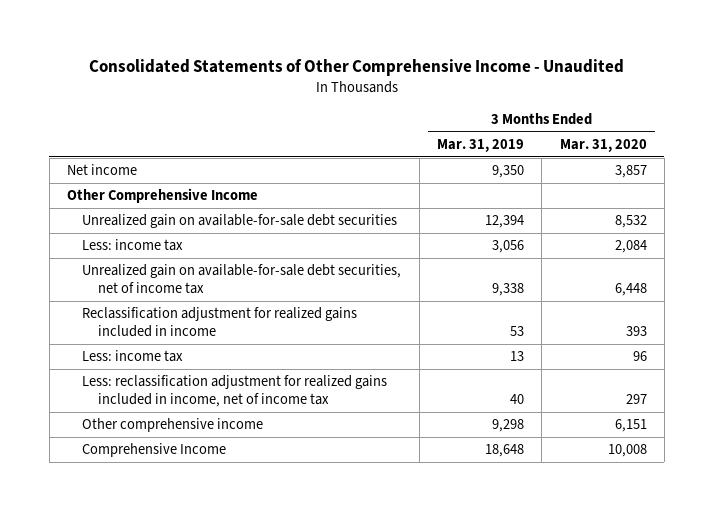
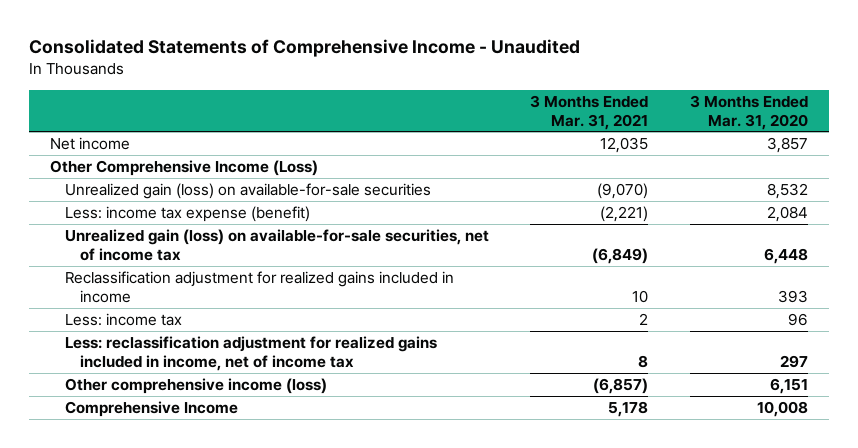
- Consolidated Statements of Other Comprehensive Income - Unaudited
+ Consolidated Statements of Comprehensive Income - Unaudited
- | 3 Months Ended Mar. 31, 2019 | 3 Months Ended Mar. 31, 2020
+ | 3 Months Ended Mar. 31, 2021 | 3 Months Ended Mar. 31, 2020
- Other Comprehensive Income
- Unrealized gain on available-for-sale debt securities | 12,394 | 8,532
- Less: income tax | 3,056 | 2,084
- Unrealized gain on available-for-sale debt securities, net of income tax | 9,338 | 6,448
+ Other Comprehensive Income (Loss)
+ Unrealized gain (loss) on available-for-sale securities | (9,070) | 8,532
+ Less: income tax expense (benefit) | (2,221) | 2,084
+ Unrealized gain (loss) on available-for-sale securities, net of income tax | (6,849) | 6,448
- Other comprehensive income | 9,298 | 6,151
+ Other comprehensive income (loss) | (6,857) | 6,151

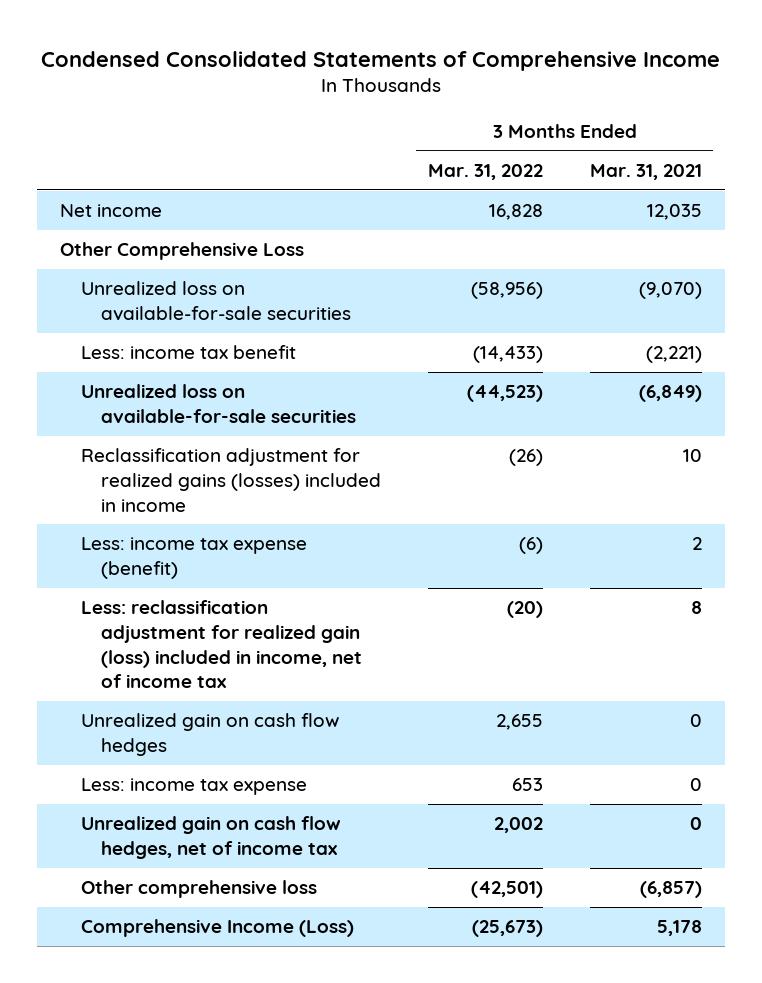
- Consolidated Statements of Comprehensive Income - Unaudited
+ Condensed Consolidated Statements of Comprehensive Income
- | 3 Months Ended Mar. 31, 2021 | 3 Months Ended Mar. 31, 2020
+ | 3 Months Ended Mar. 31, 2022 | 3 Months Ended Mar. 31, 2021
- Other Comprehensive Income (Loss)
- Unrealized gain (loss) on available-for-sale securities | (9,070) | 8,532
- Less: income tax expense (benefit) | (2,221) | 2,084
- Unrealized gain (loss) on available-for-sale securities, net of income tax | (6,849) | 6,448
- Reclassification adjustment for realized gains included in income | 10 | 393
- Less: income tax | 2 | 96
- Less: reclassification adjustment for realized gains included in income, net of income tax | 8 | 297
- Other comprehensive income (loss) | (6,857) | 6,151
- Comprehensive Income | 5,178 | 10,008
+ Other Comprehensive Loss
+ Unrealized loss on available-for-sale securities | (58,956) | (9,070)
+ Less: income tax benefit | (14,433) | (2,221)
+ Unrealized loss on available-for-sale securities | (44,523) | (6,849)
+ Reclassification adjustment for realized gains (losses) included in income | (26) | 10
+ Less: income tax expense (benefit) | (6) | 2
+ Less: reclassification adjustment for realized gain (loss) included in income, net of income tax | (20) | 8
+ Unrealized gain on cash flow hedges | 2,655 | 0
+ Less: income tax expense | 653 | 0
+ Unrealized gain on cash flow hedges, net of income tax | 2,002 | 0
+ Other comprehensive loss | (42,501) | (6,857)
+ Comprehensive Income (Loss) | (25,673) | 5,178

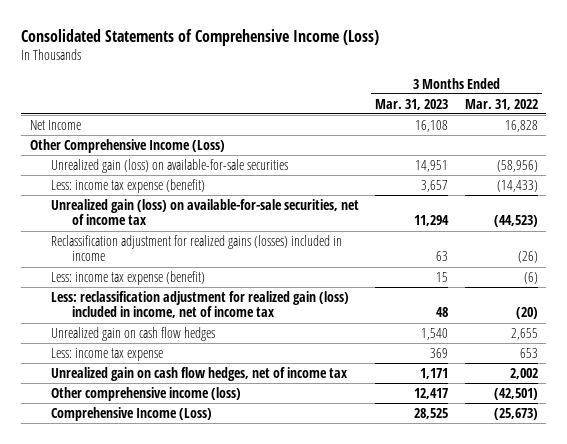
- Condensed Consolidated Statements of Comprehensive Income
+ Consolidated Statements of Comprehensive Income (Loss)
- | 3 Months Ended Mar. 31, 2022 | 3 Months Ended Mar. 31, 2021
+ | 3 Months Ended Mar. 31, 2023 | 3 Months Ended Mar. 31, 2022
- Net income | 16,828 | 12,035
- Other Comprehensive Loss
- Unrealized loss on available-for-sale securities | (58,956) | (9,070)
- Less: income tax benefit | (14,433) | (2,221)
- Unrealized loss on available-for-sale securities | (44,523) | (6,849)
+ Net Income | 16,108 | 16,828
+ Other Comprehensive Income (Loss)
+ Unrealized gain (loss) on available-for-sale securities | 14,951 | (58,956)
+ Less: income tax expense (benefit) | 3,657 | (14,433)
+ Unrealized gain (loss) on available-for-sale securities, net of income tax | 11,294 | (44,523)
- Other comprehensive loss | (42,501) | (6,857)
+ Other comprehensive income (loss) | 12,417 | (42,501)

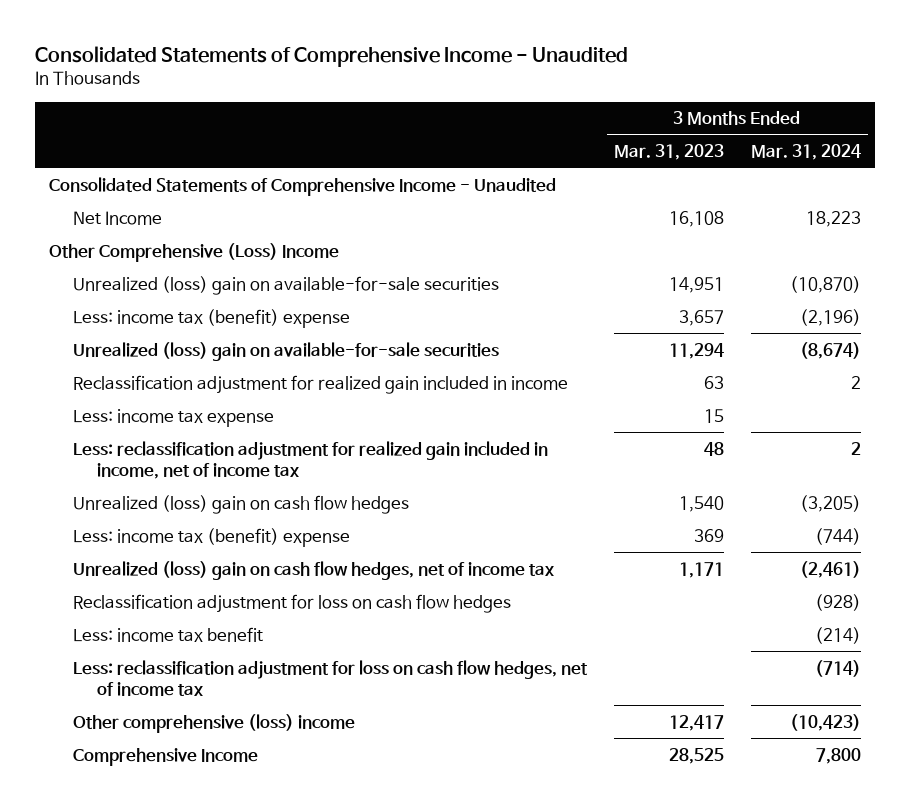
- Consolidated Statements of Comprehensive Income (Loss)
+ Consolidated Statements of Comprehensive Income - Unaudited
- | 3 Months Ended Mar. 31, 2023 | 3 Months Ended Mar. 31, 2022
+ | 3 Months Ended Mar. 31, 2023 | 3 Months Ended Mar. 31, 2024
+ Consolidated Statements of Comprehensive Income - Unaudited
- Other Comprehensive Income (Loss)
- Unrealized gain (loss) on available-for-sale securities | 14,951 | (58,956)
- Less: income tax expense (benefit) | 3,657 | (14,433)
- Unrealized gain (loss) on available-for-sale securities, net of income tax | 11,294 | (44,523)
- Reclassification adjustment for realized gains (losses) included in income | 63 | (26)
- Less: income tax expense (benefit) | 15 | (6)
- Less: reclassification adjustment for realized gain (loss) included in income, net of income tax | 48 | (20)
- Unrealized gain on cash flow hedges | 1,540 | 2,655
- Less: income tax expense | 369 | 653
- Unrealized gain on cash flow hedges, net of income tax | 1,171 | 2,002
- Other comprehensive income (loss) | 12,417 | (42,501)
- Comprehensive Income (Loss) | 28,525 | (25,673)
+ Other Comprehensive (Loss) Income
+ Unrealized (loss) gain on available-for-sale securities | 14,951 | (10,870)
+ Less: income tax (benefit) expense | 3,657 | (2,196)
+ Unrealized (loss) gain on available-for-sale securities | 11,294 | (8,674)
+ Reclassification adjustment for realized gain included in income | 63 | 2
+ Less: income tax expense | 15 |
+ Less: reclassification adjustment for realized gain included in income, net of income tax | 48 | 2
+ Unrealized (loss) gain on cash flow hedges | 1,540 | (3,205)
+ Less: income tax (benefit) expense | 369 | (744)
+ Unrealized (loss) gain on cash flow hedges, net of income tax | 1,171 | (2,461)
+ Reclassification adjustment for loss on cash flow hedges | | (928)
+ Less: income tax benefit | | (214)
+ Less: reclassification adjustment for loss on cash flow hedges, net of income tax | | (714)
+ Other comprehensive (loss) income | 12,417 | (10,423)
+ Comprehensive Income | 28,525 | 7,800

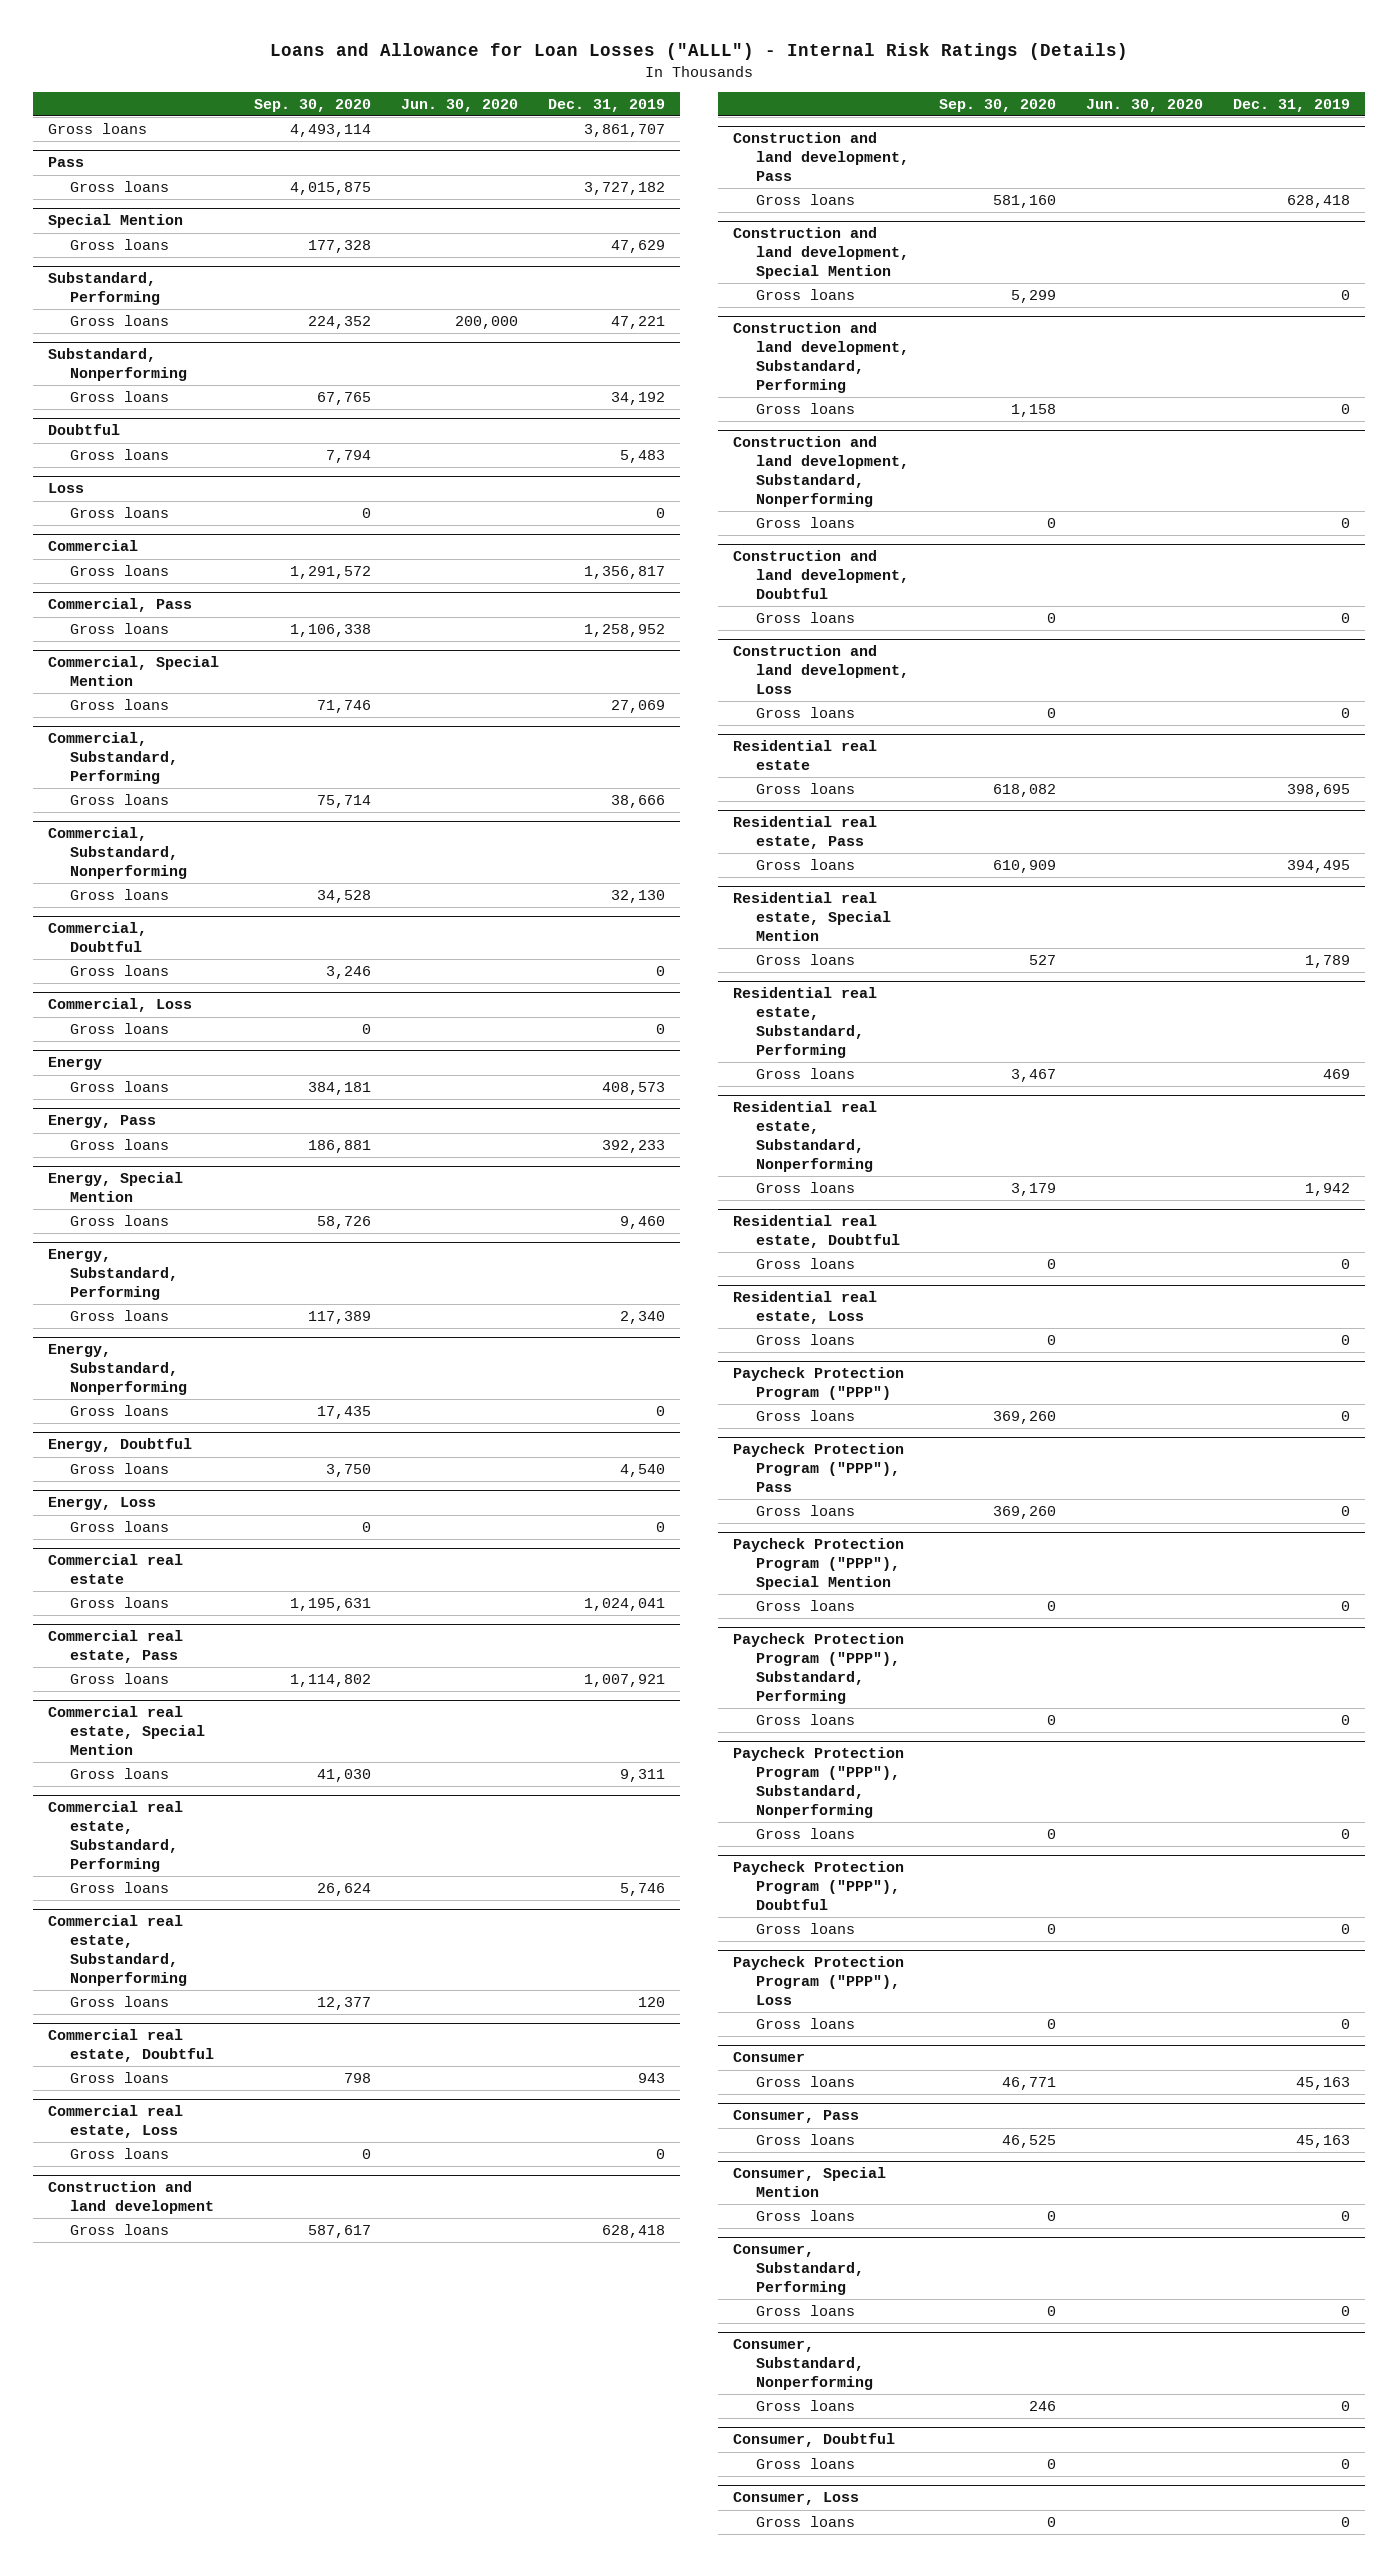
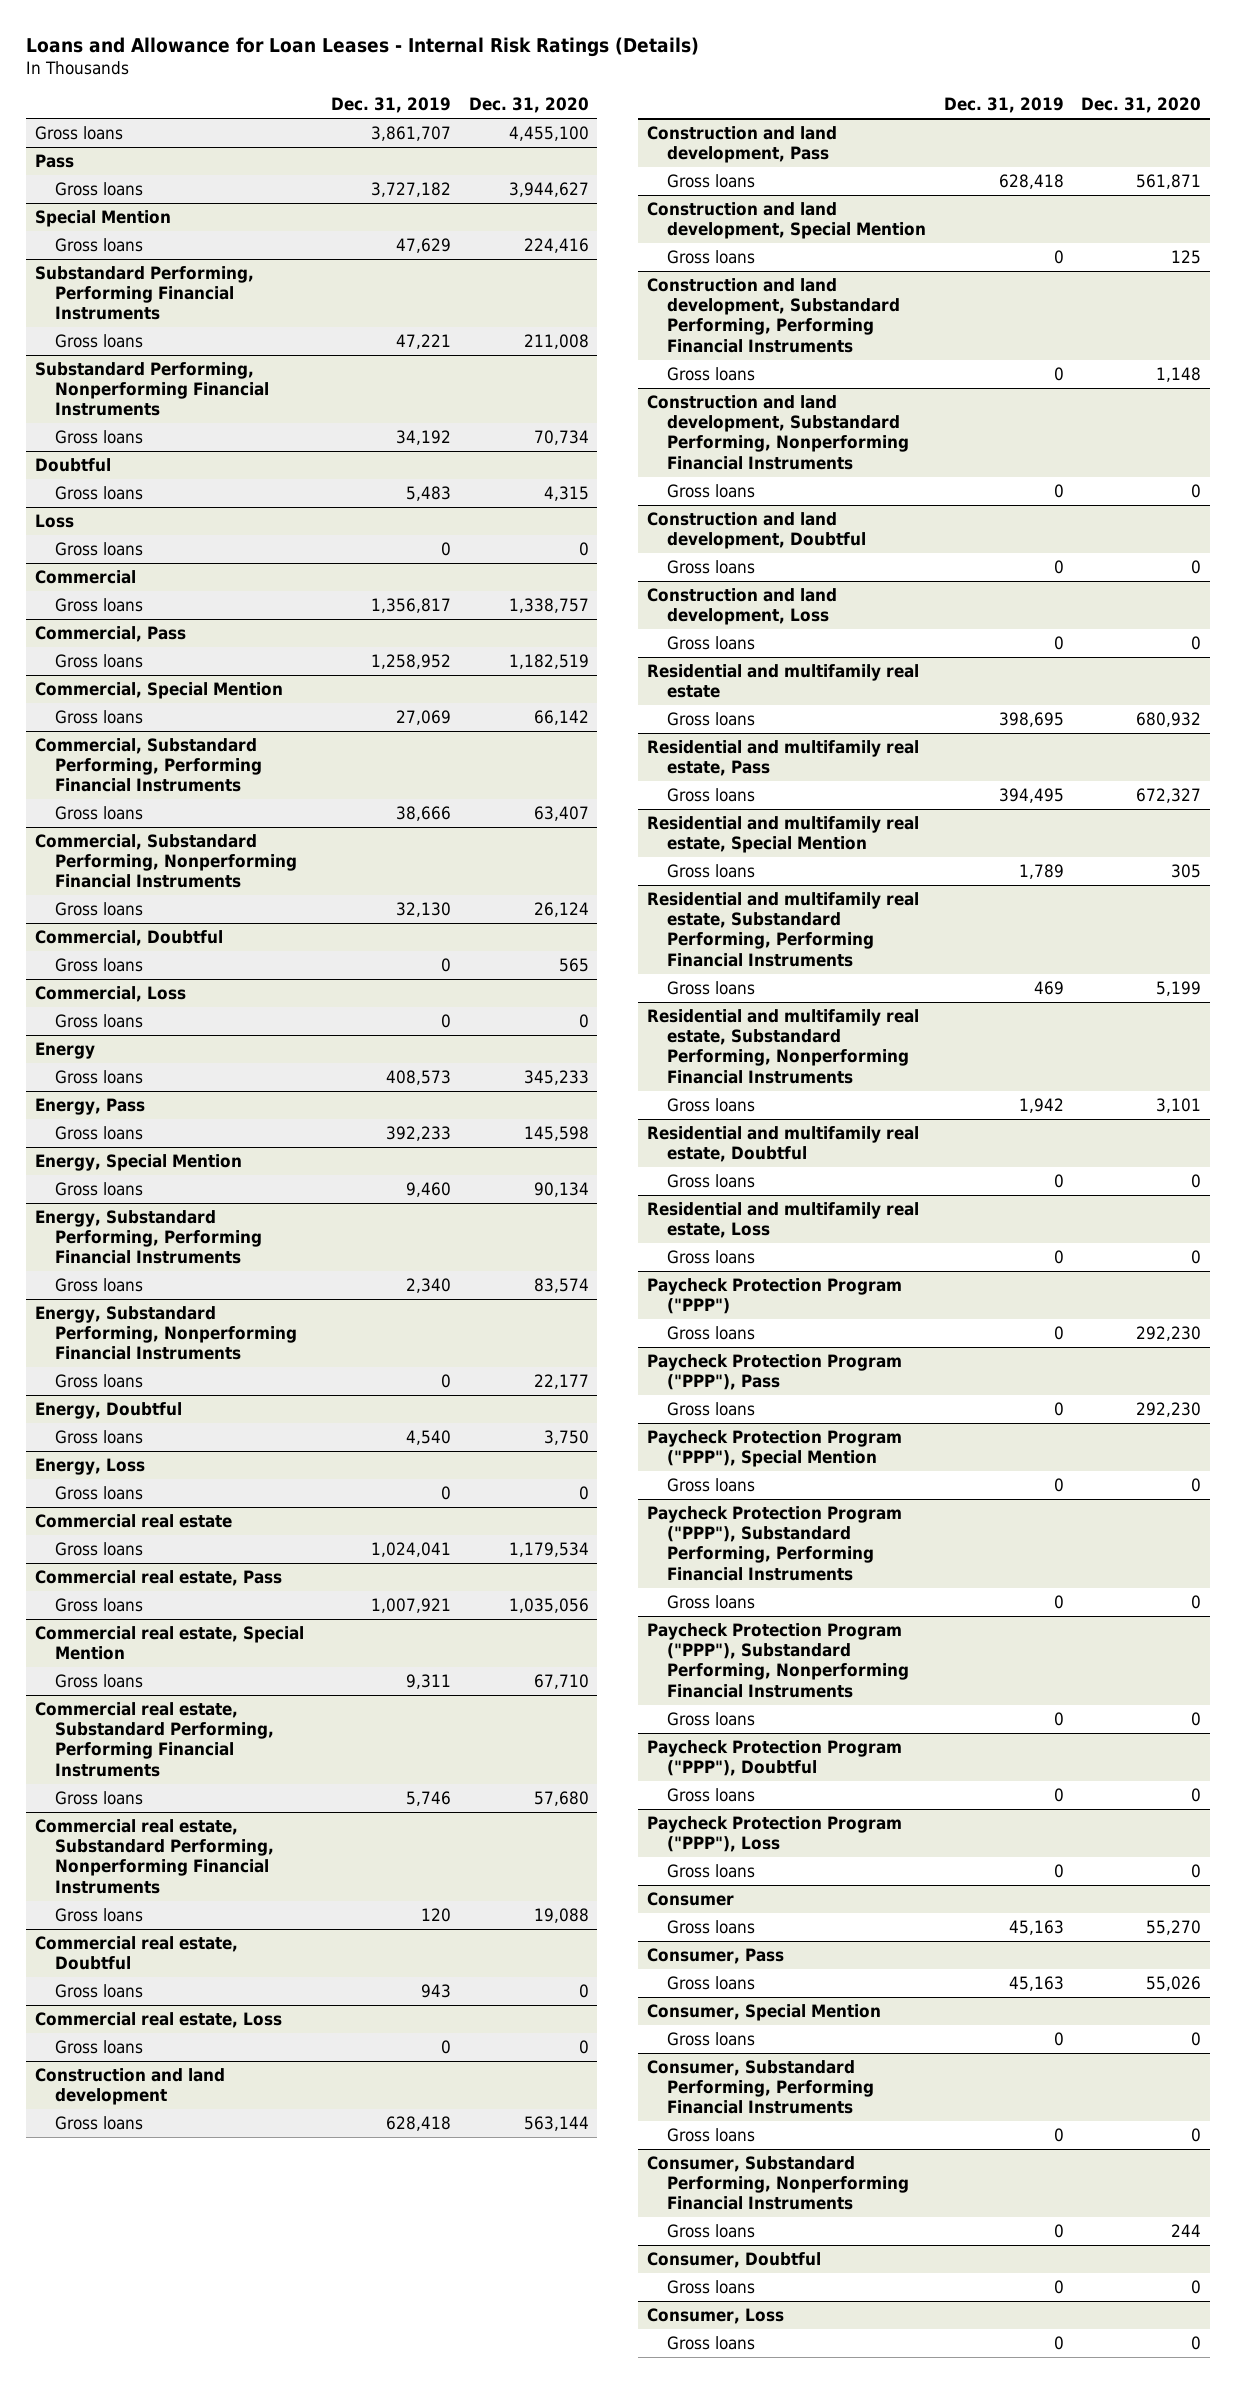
- Loans and Allowance for Loan Losses ("ALLL") - Internal Risk Ratings (Details)
+ Loans and Allowance for Loan Leases - Internal Risk Ratings (Details)
- | Sep. 30, 2020 | Jun. 30, 2020 | Dec. 31, 2019
+ | Dec. 31, 2019 | Dec. 31, 2020
- Substandard, Performing
+ Substandard Performing, Performing Financial Instruments
- Substandard, Nonperforming
+ Substandard Performing, Nonperforming Financial Instruments
- Commercial, Substandard, Performing
+ Commercial, Substandard Performing, Performing Financial Instruments
- Commercial, Substandard, Nonperforming
+ Commercial, Substandard Performing, Nonperforming Financial Instruments
- Energy, Substandard, Performing
+ Energy, Substandard Performing, Performing Financial Instruments
- Energy, Substandard, Nonperforming
+ Energy, Substandard Performing, Nonperforming Financial Instruments
- Commercial real estate, Substandard, Performing
+ Commercial real estate, Substandard Performing, Performing Financial Instruments
- Commercial real estate, Substandard, Nonperforming
+ Commercial real estate, Substandard Performing, Nonperforming Financial Instruments
- Construction and land development, Substandard, Performing
+ Construction and land development, Substandard Performing, Performing Financial Instruments
- Construction and land development, Substandard, Nonperforming
+ Construction and land development, Substandard Performing, Nonperforming Financial Instruments
- Residential real estate
+ Residential and multifamily real estate
- Residential real estate, Pass
+ Residential and multifamily real estate, Pass
- Residential real estate, Special Mention
+ Residential and multifamily real estate, Special Mention
- Residential real estate, Substandard, Performing
+ Residential and multifamily real estate, Substandard Performing, Performing Financial Instruments
- Residential real estate, Substandard, Nonperforming
+ Residential and multifamily real estate, Substandard Performing, Nonperforming Financial Instruments
- Residential real estate, Doubtful
+ Residential and multifamily real estate, Doubtful
- Residential real estate, Loss
+ Residential and multifamily real estate, Loss
- Paycheck Protection Program ("PPP"), Substandard, Performing
+ Paycheck Protection Program ("PPP"), Substandard Performing, Performing Financial Instruments
- Paycheck Protection Program ("PPP"), Substandard, Nonperforming
+ Paycheck Protection Program ("PPP"), Substandard Performing, Nonperforming Financial Instruments
- Consumer, Substandard, Performing
+ Consumer, Substandard Performing, Performing Financial Instruments
- Consumer, Substandard, Nonperforming
+ Consumer, Substandard Performing, Nonperforming Financial Instruments

